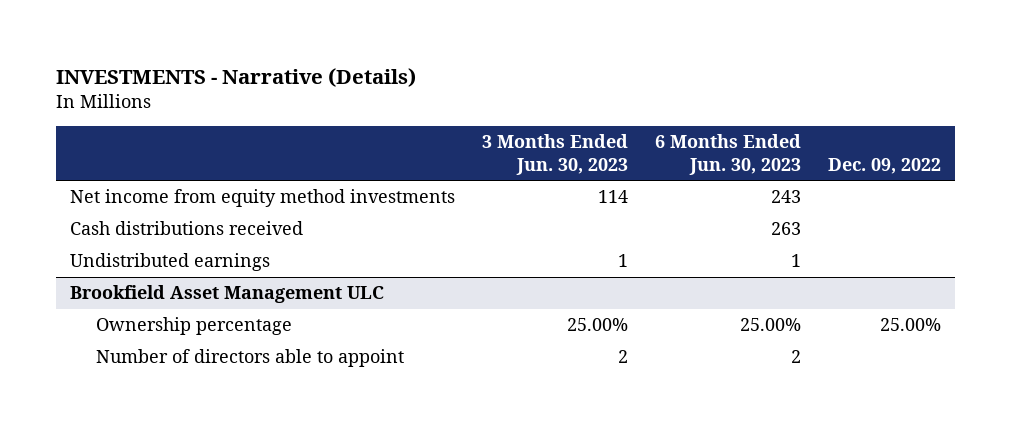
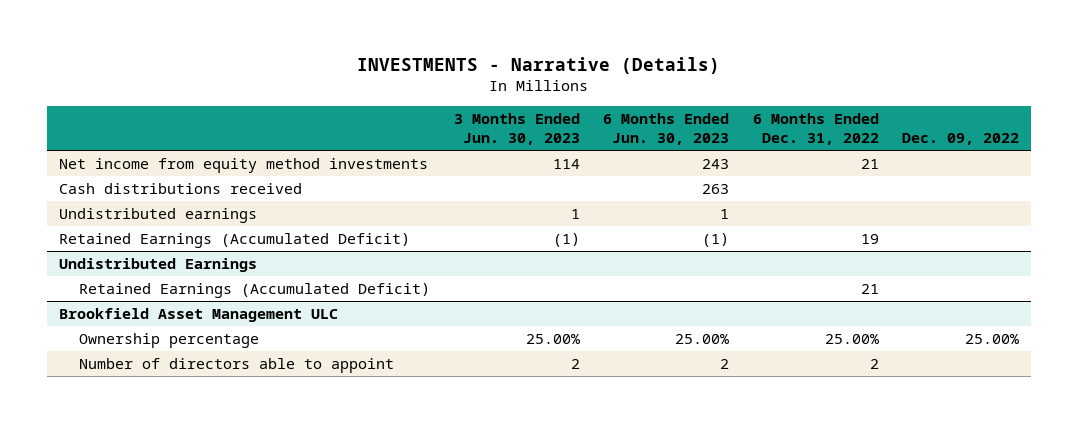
- | 3 Months Ended Jun. 30, 2023 | 6 Months Ended Jun. 30, 2023 | Dec. 09, 2022
+ | 3 Months Ended Jun. 30, 2023 | 6 Months Ended Jun. 30, 2023 | 6 Months Ended Dec. 31, 2022 | Dec. 09, 2022
+ Retained Earnings (Accumulated Deficit) | (1) | (1) | 19 |
+ Undistributed Earnings
+ Retained Earnings (Accumulated Deficit) | | | 21 |

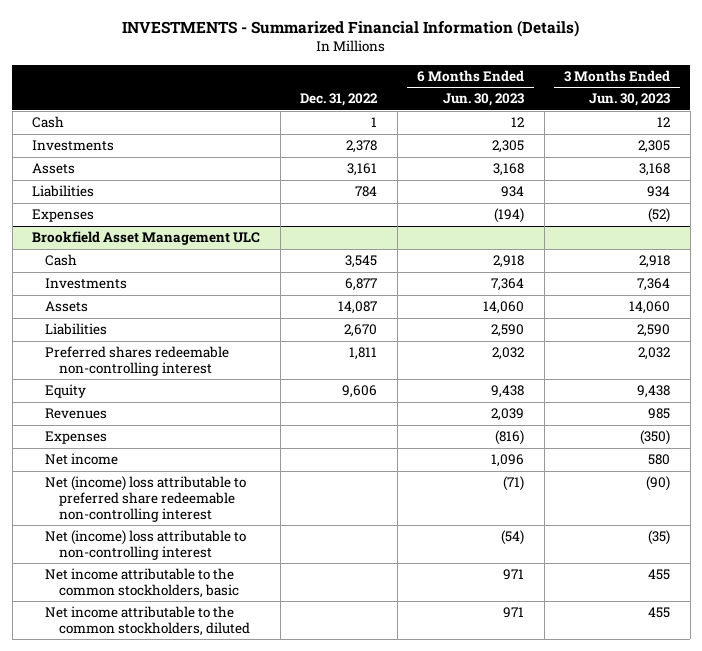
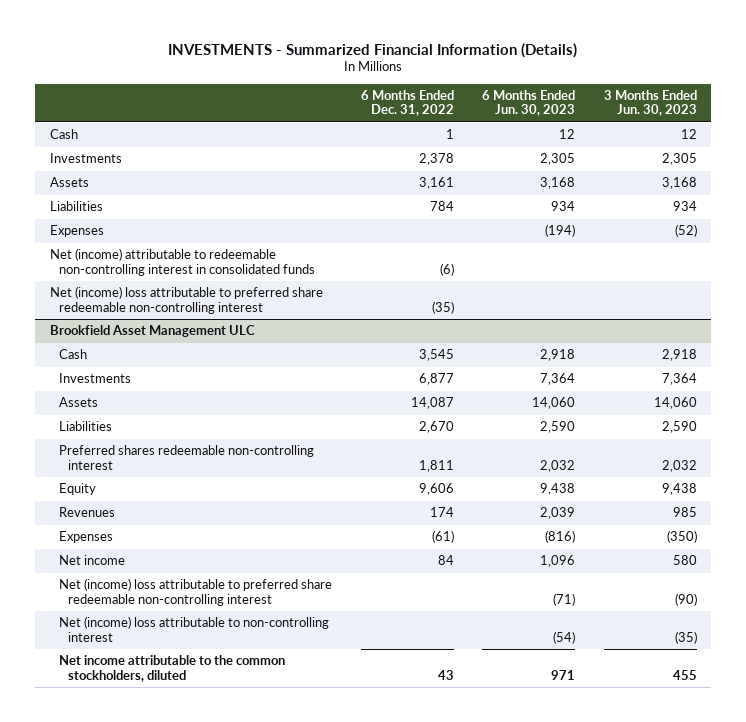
- | Dec. 31, 2022 | 6 Months Ended Jun. 30, 2023 | 3 Months Ended Jun. 30, 2023
+ | 6 Months Ended Dec. 31, 2022 | 6 Months Ended Jun. 30, 2023 | 3 Months Ended Jun. 30, 2023
+ Net (income) attributable to redeemable non-controlling interest in consolidated funds | (6) | |
+ Net (income) loss attributable to preferred share redeemable non-controlling interest | (35) | |
@ Brookfield Asset Management ULC
- Net income attributable to the common stockholders, basic | | 971 | 455

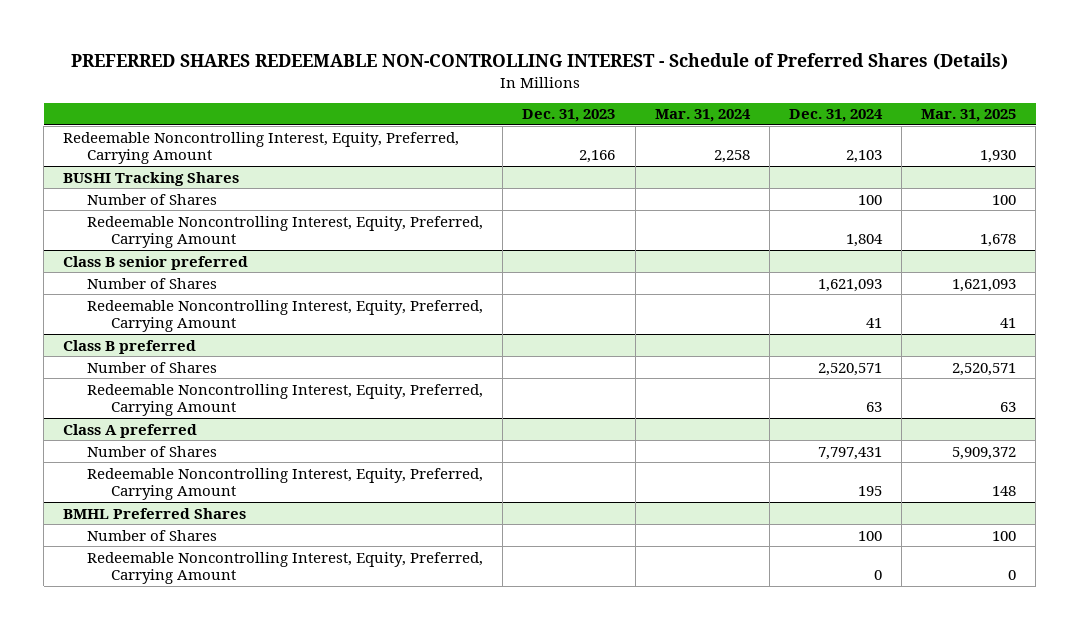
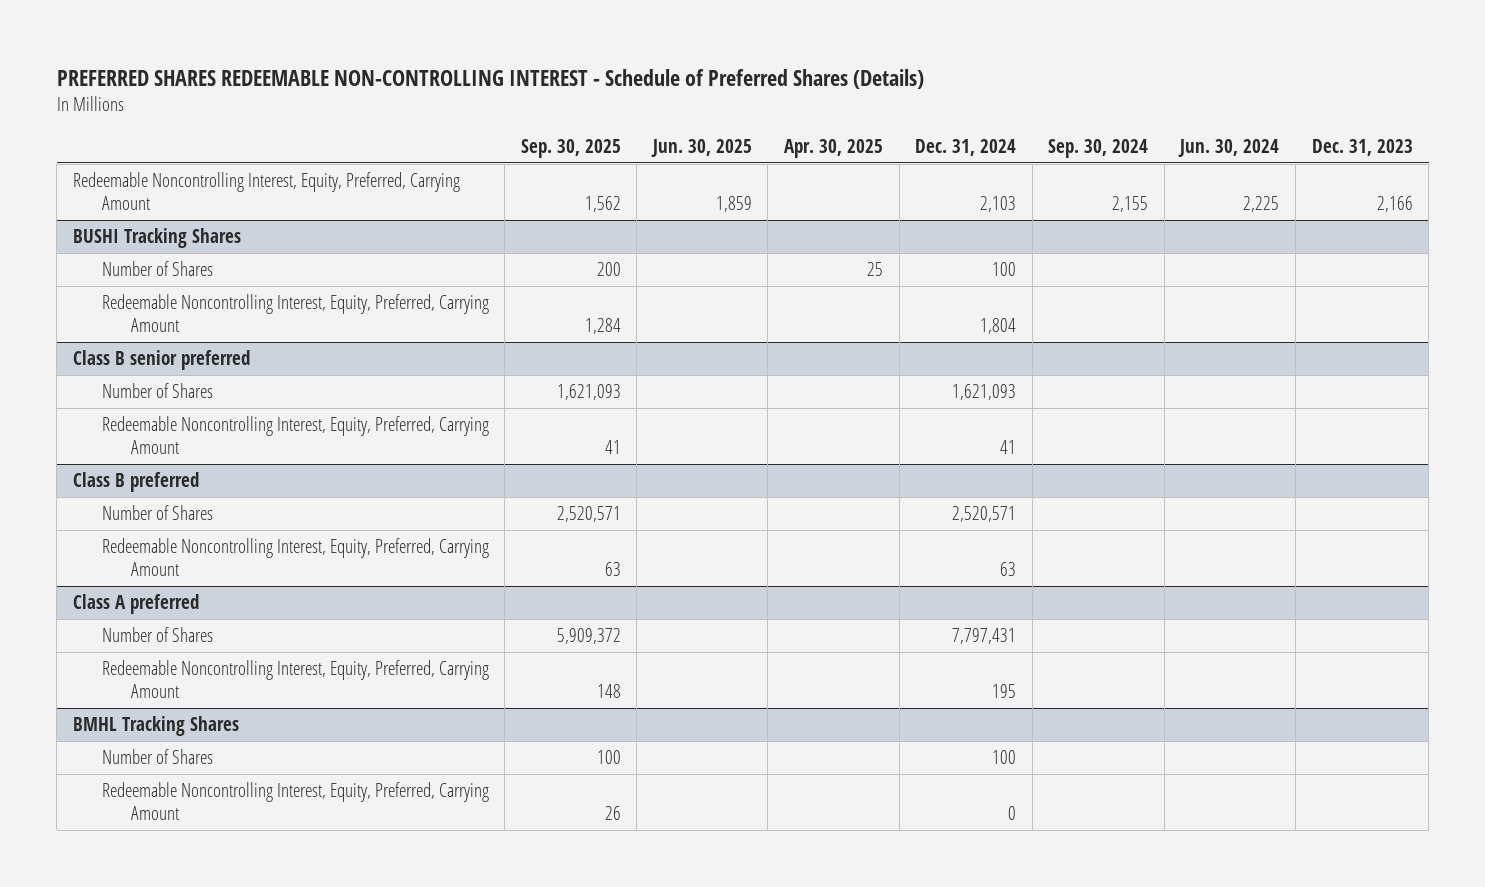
- | Dec. 31, 2023 | Mar. 31, 2024 | Dec. 31, 2024 | Mar. 31, 2025
+ | Sep. 30, 2025 | Jun. 30, 2025 | Apr. 30, 2025 | Dec. 31, 2024 | Sep. 30, 2024 | Jun. 30, 2024 | Dec. 31, 2023
- BMHL Preferred Shares
+ BMHL Tracking Shares

